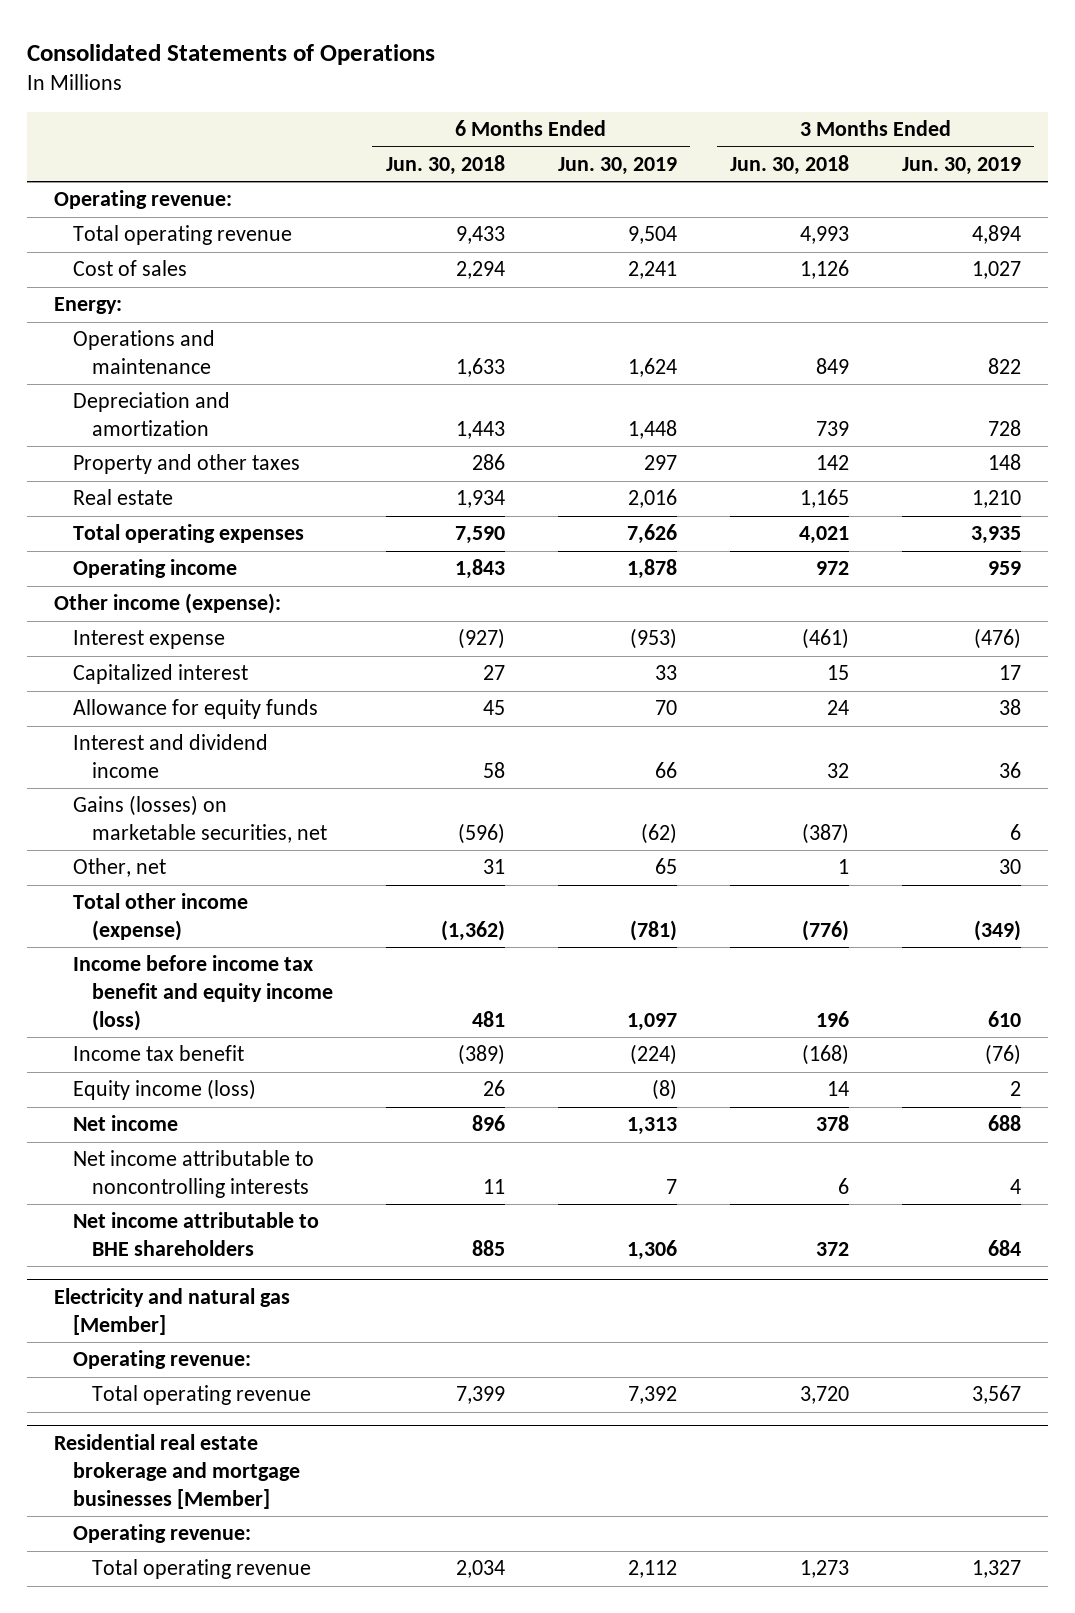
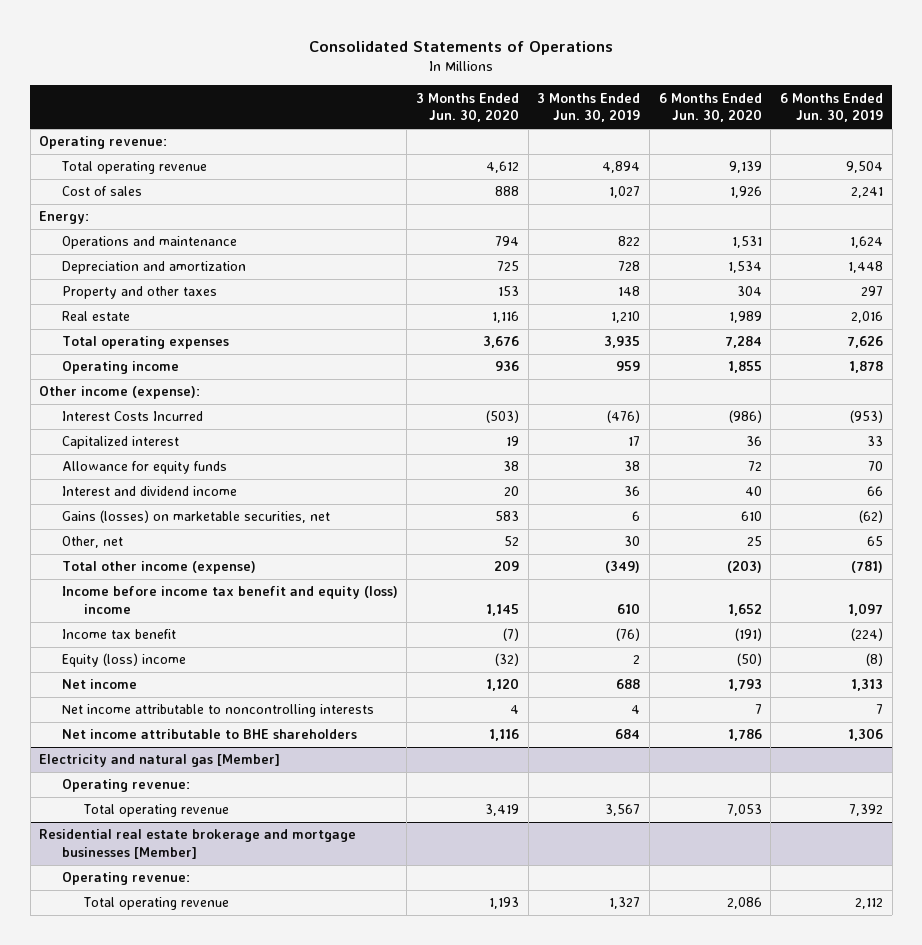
- | 6 Months Ended Jun. 30, 2018 | 6 Months Ended Jun. 30, 2019 | 3 Months Ended Jun. 30, 2018 | 3 Months Ended Jun. 30, 2019
+ | 3 Months Ended Jun. 30, 2020 | 3 Months Ended Jun. 30, 2019 | 6 Months Ended Jun. 30, 2020 | 6 Months Ended Jun. 30, 2019
- Interest expense | (927) | (953) | (461) | (476)
+ Interest Costs Incurred | (503) | (476) | (986) | (953)
- Income before income tax benefit and equity income (loss) | 481 | 1,097 | 196 | 610
+ Income before income tax benefit and equity (loss) income | 1,145 | 610 | 1,652 | 1,097
- Equity income (loss) | 26 | (8) | 14 | 2
+ Equity (loss) income | (32) | 2 | (50) | (8)

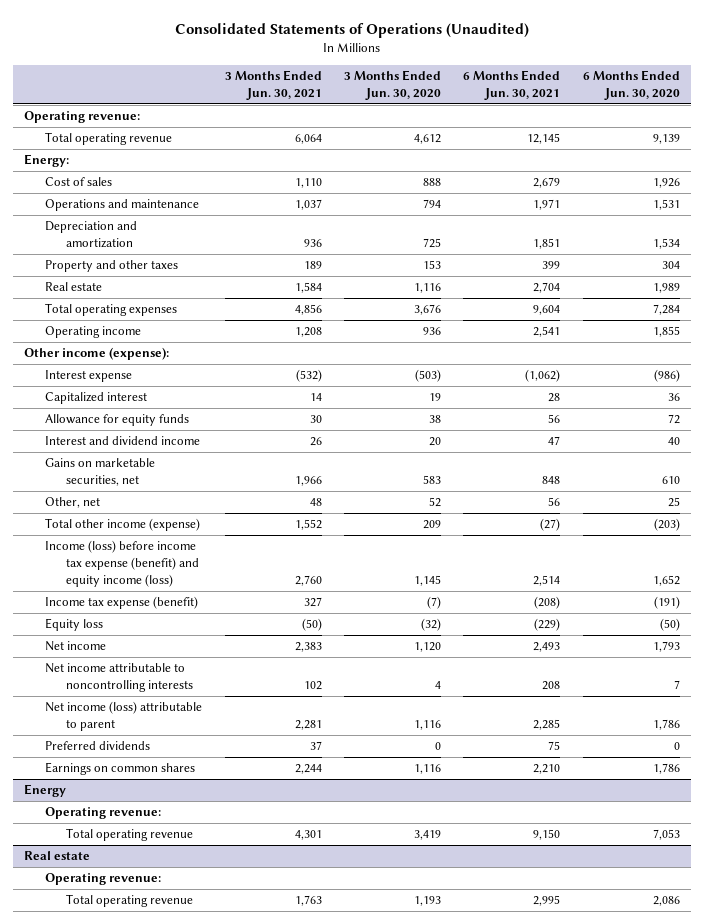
- Consolidated Statements of Operations
+ Consolidated Statements of Operations (Unaudited)
- | 3 Months Ended Jun. 30, 2020 | 3 Months Ended Jun. 30, 2019 | 6 Months Ended Jun. 30, 2020 | 6 Months Ended Jun. 30, 2019
+ | 3 Months Ended Jun. 30, 2021 | 3 Months Ended Jun. 30, 2020 | 6 Months Ended Jun. 30, 2021 | 6 Months Ended Jun. 30, 2020
moved down: Cost of sales | 1,110 | 888 | 2,679 | 1,926
- Interest Costs Incurred | (503) | (476) | (986) | (953)
+ Interest expense | (532) | (503) | (1,062) | (986)
- Gains (losses) on marketable securities, net | 583 | 6 | 610 | (62)
+ Gains on marketable securities, net | 1,966 | 583 | 848 | 610
- Income before income tax benefit and equity (loss) income | 1,145 | 610 | 1,652 | 1,097
- Income tax benefit | (7) | (76) | (191) | (224)
- Equity (loss) income | (32) | 2 | (50) | (8)
+ Income (loss) before income tax expense (benefit) and equity income (loss) | 2,760 | 1,145 | 2,514 | 1,652
+ Income tax expense (benefit) | 327 | (7) | (208) | (191)
+ Equity loss | (50) | (32) | (229) | (50)
- Net income attributable to BHE shareholders | 1,116 | 684 | 1,786 | 1,306
- Electricity and natural gas [Member]
+ Net income (loss) attributable to parent | 2,281 | 1,116 | 2,285 | 1,786
+ Preferred dividends | 37 | 0 | 75 | 0
+ Earnings on common shares | 2,244 | 1,116 | 2,210 | 1,786
+ Energy
- Residential real estate brokerage and mortgage businesses [Member]
+ Real estate

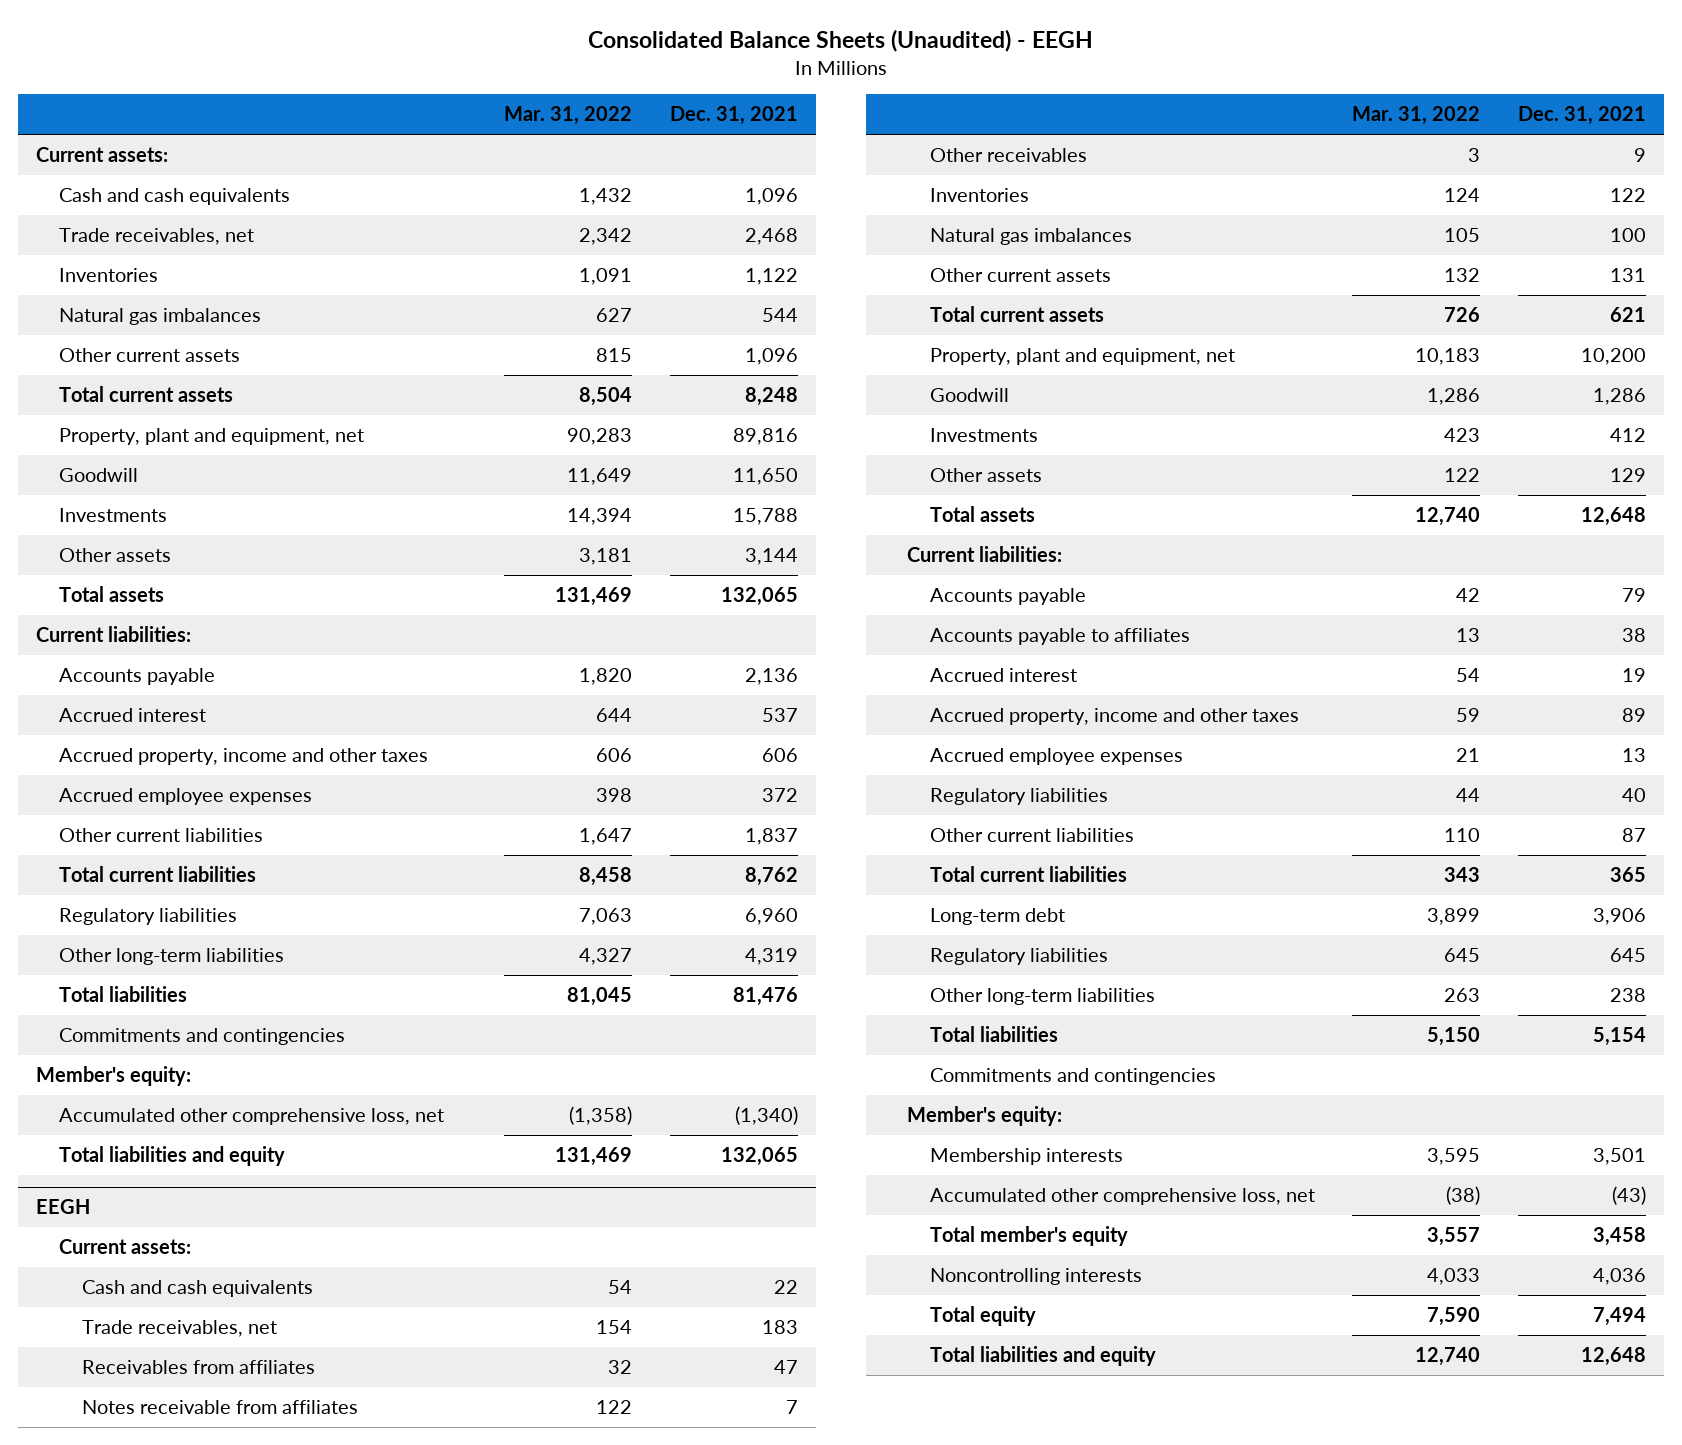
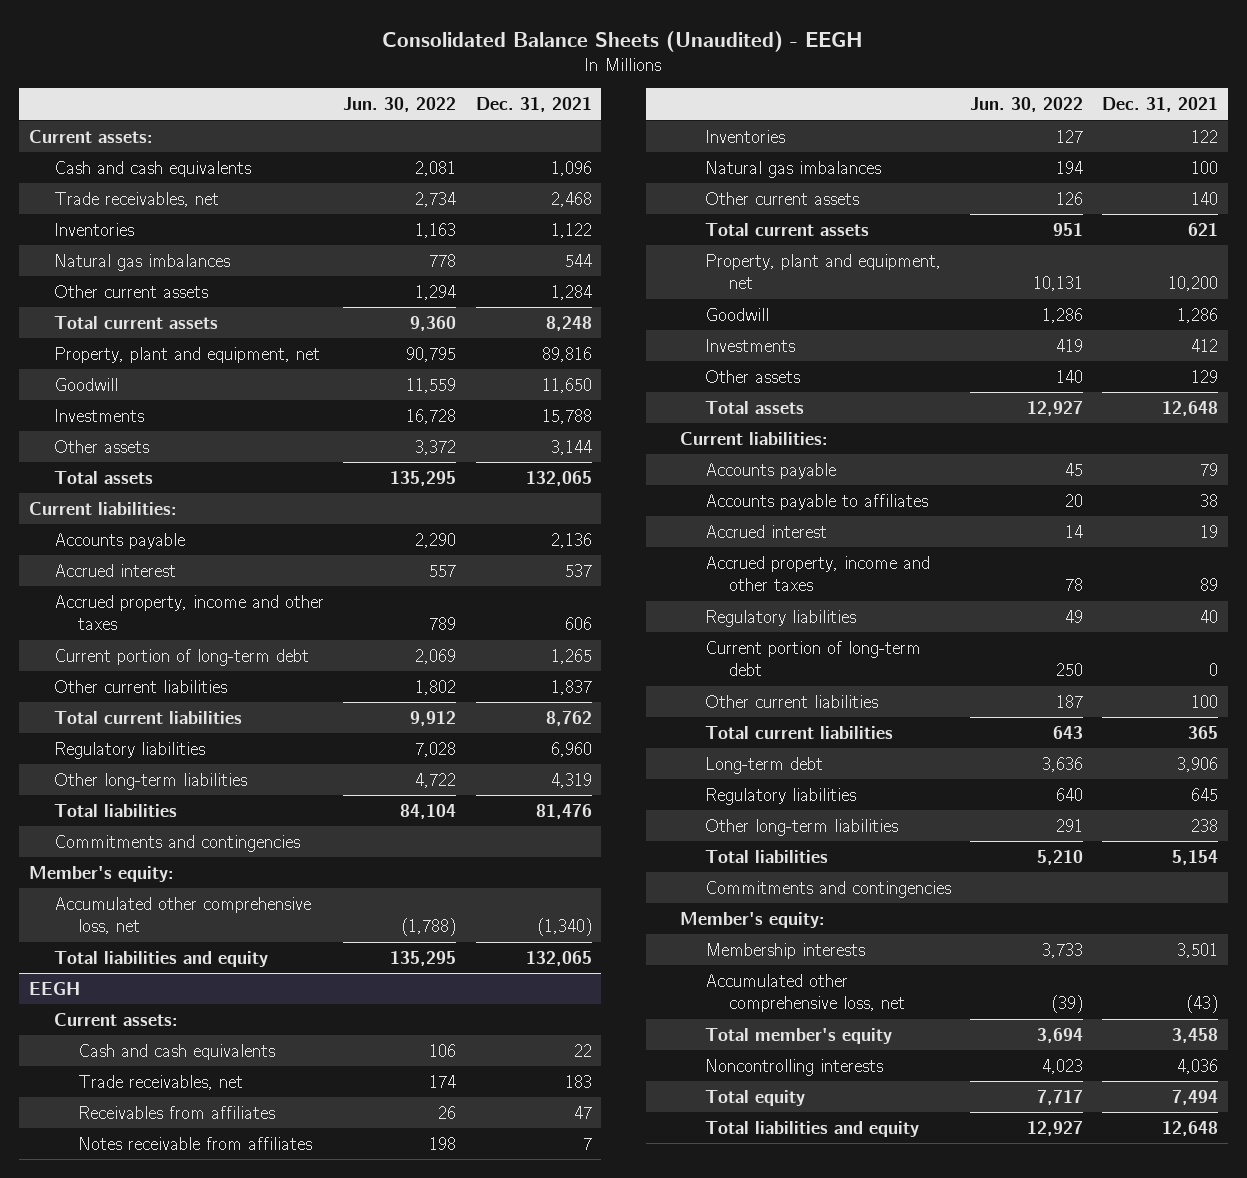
- | Mar. 31, 2022 | Dec. 31, 2021
+ | Jun. 30, 2022 | Dec. 31, 2021
- Other current assets | 815 | 1,096
+ Other current assets | 1,294 | 1,284
- Accrued employee expenses | 398 | 372
+ Current portion of long-term debt | 2,069 | 1,265
@ EEGH
- Other receivables | 3 | 9
- Other current assets | 132 | 131
+ Other current assets | 126 | 140
- Accrued employee expenses | 21 | 13
- Other current liabilities | 110 | 87
+ Current portion of long-term debt | 250 | 0
+ Other current liabilities | 187 | 100

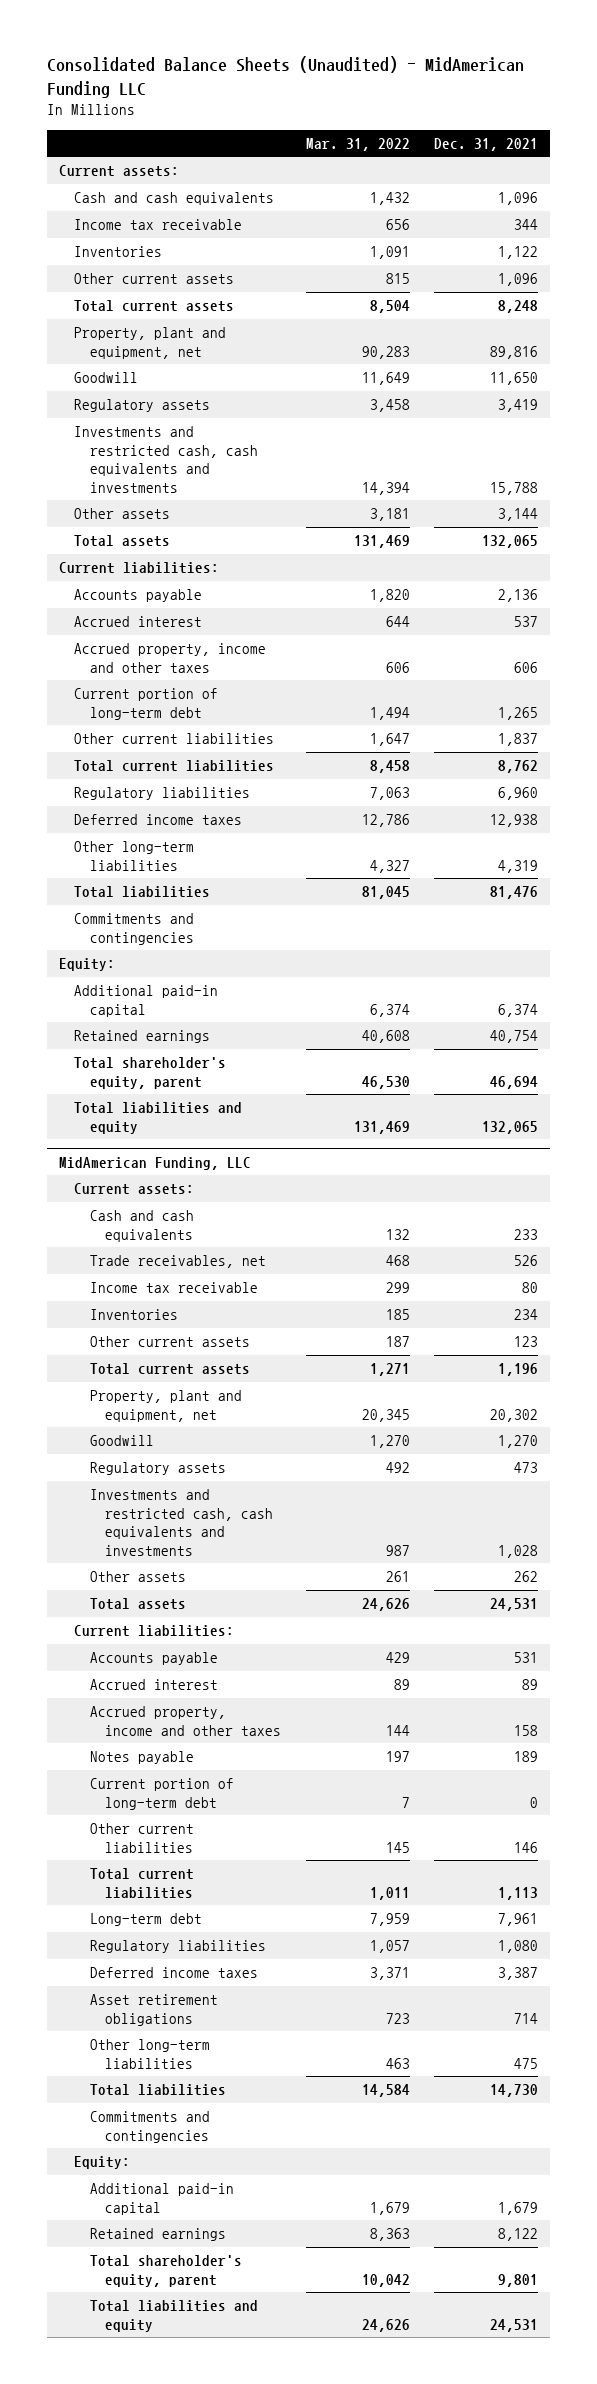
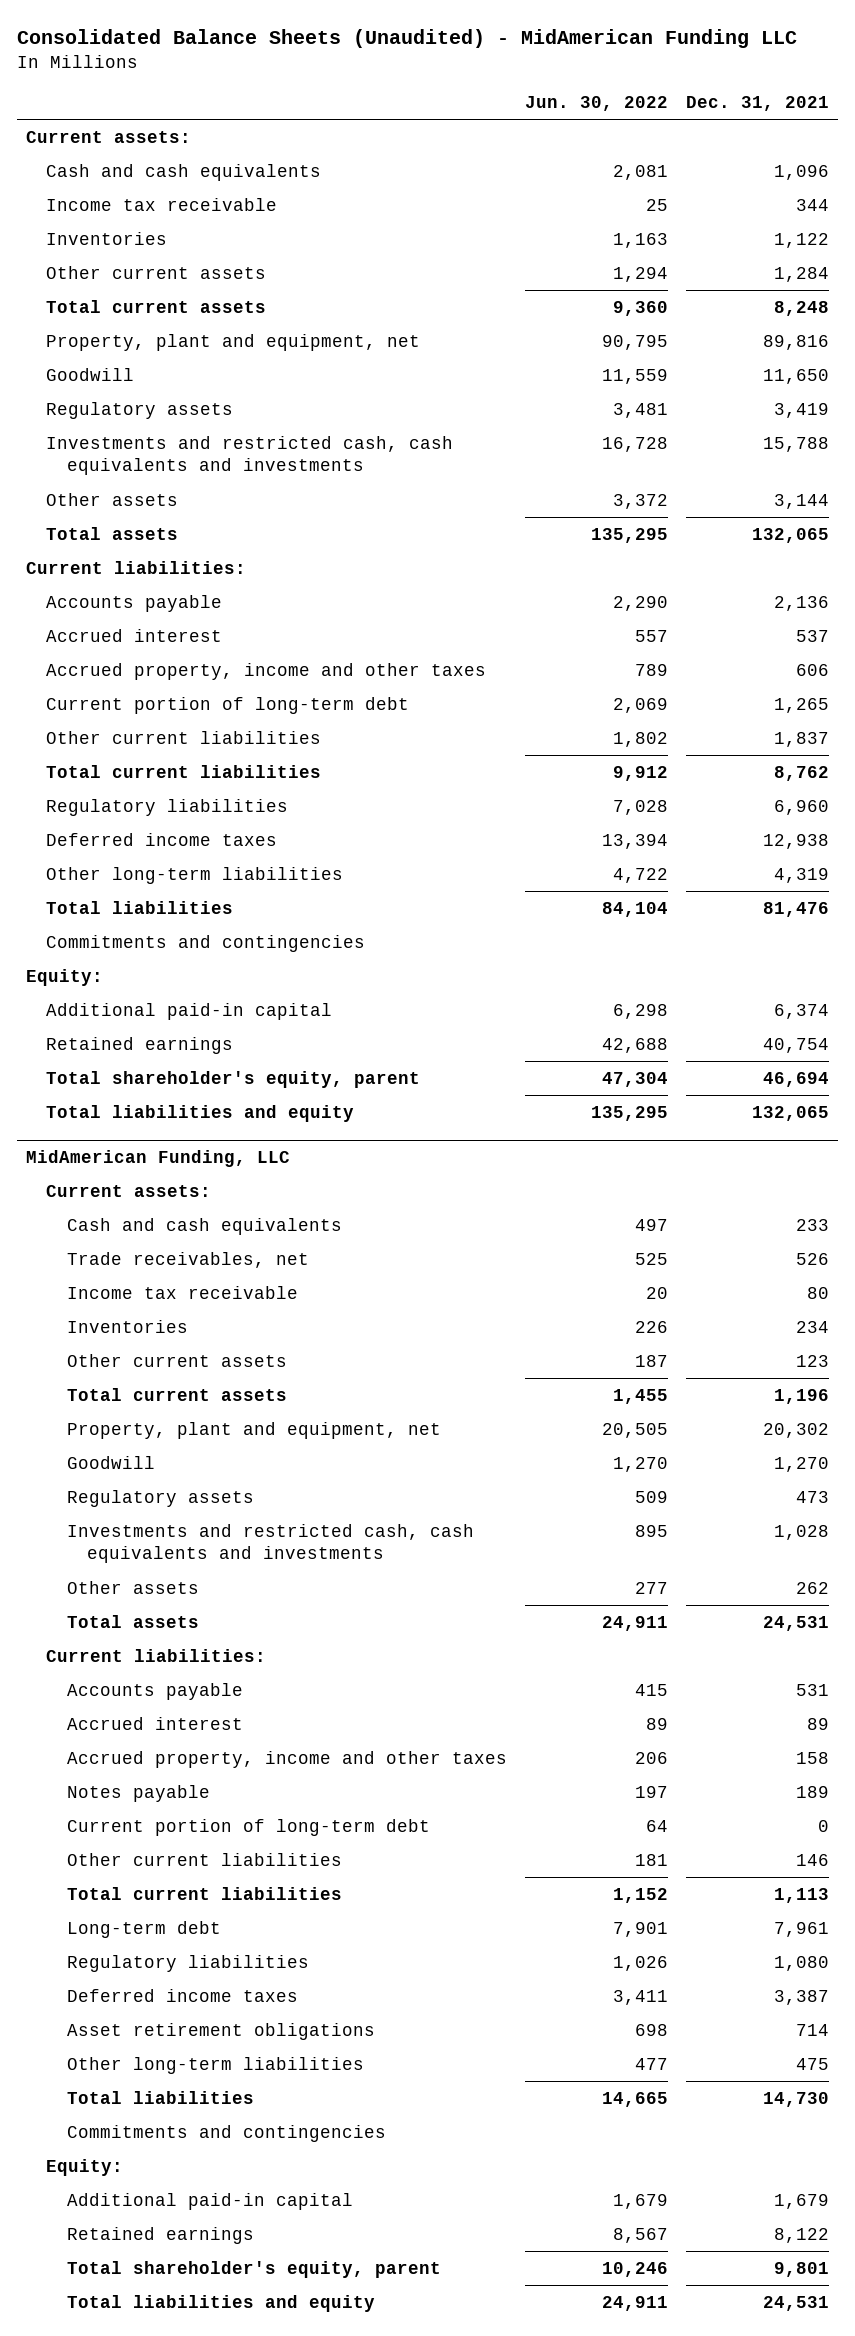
- | Mar. 31, 2022 | Dec. 31, 2021
+ | Jun. 30, 2022 | Dec. 31, 2021
- Other current assets | 815 | 1,096
+ Other current assets | 1,294 | 1,284

